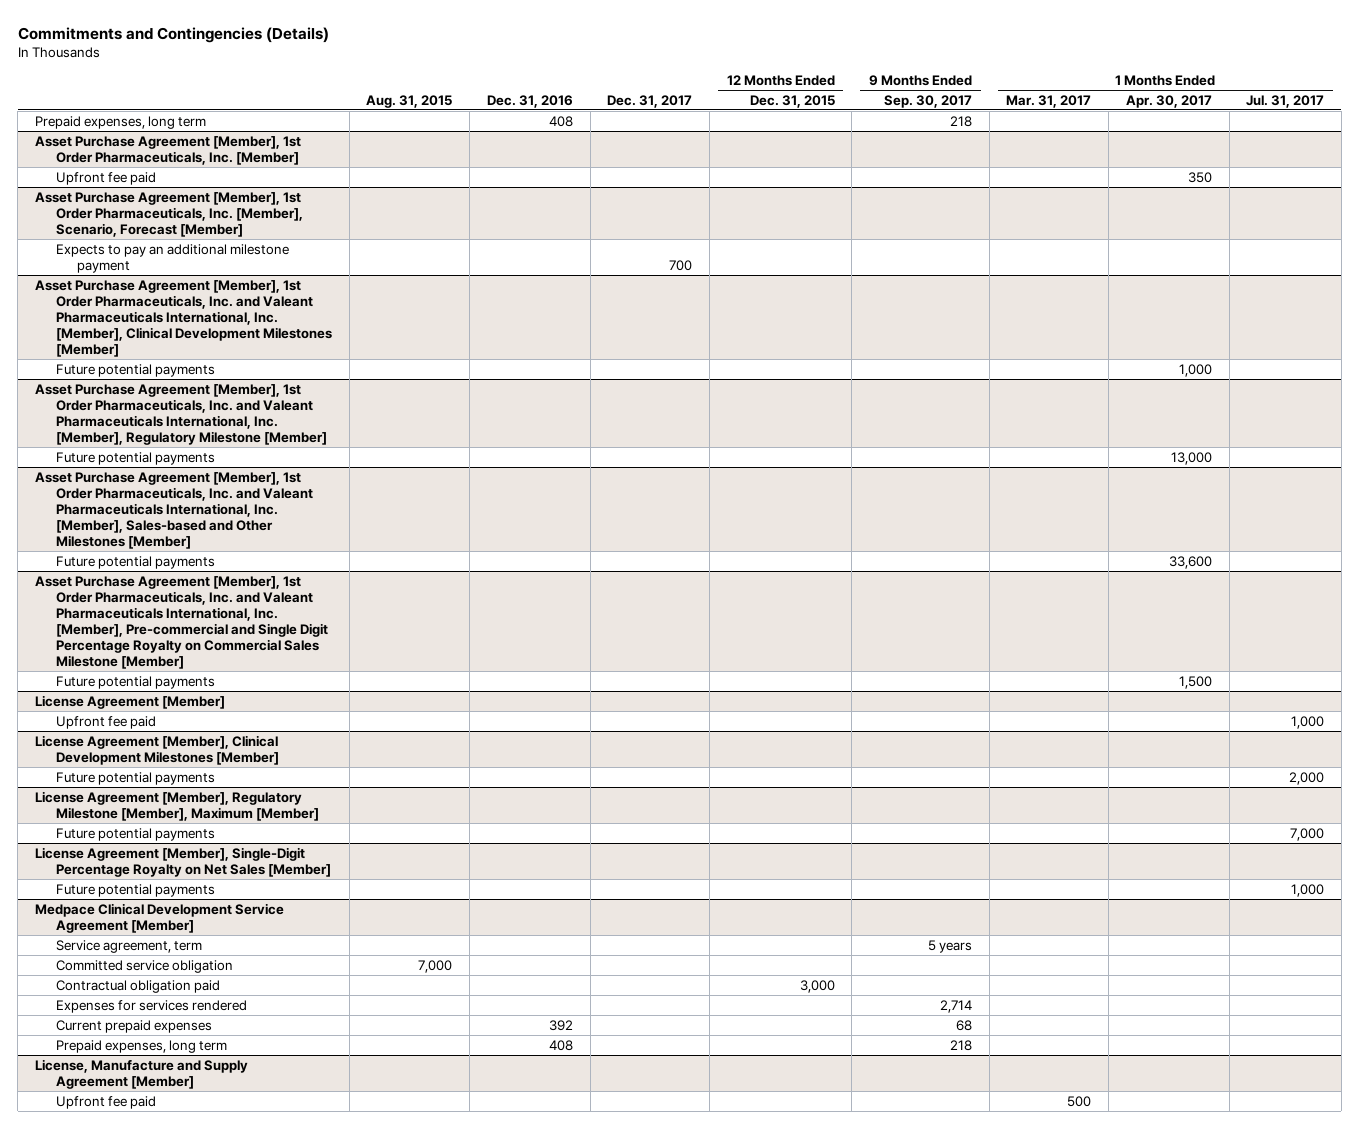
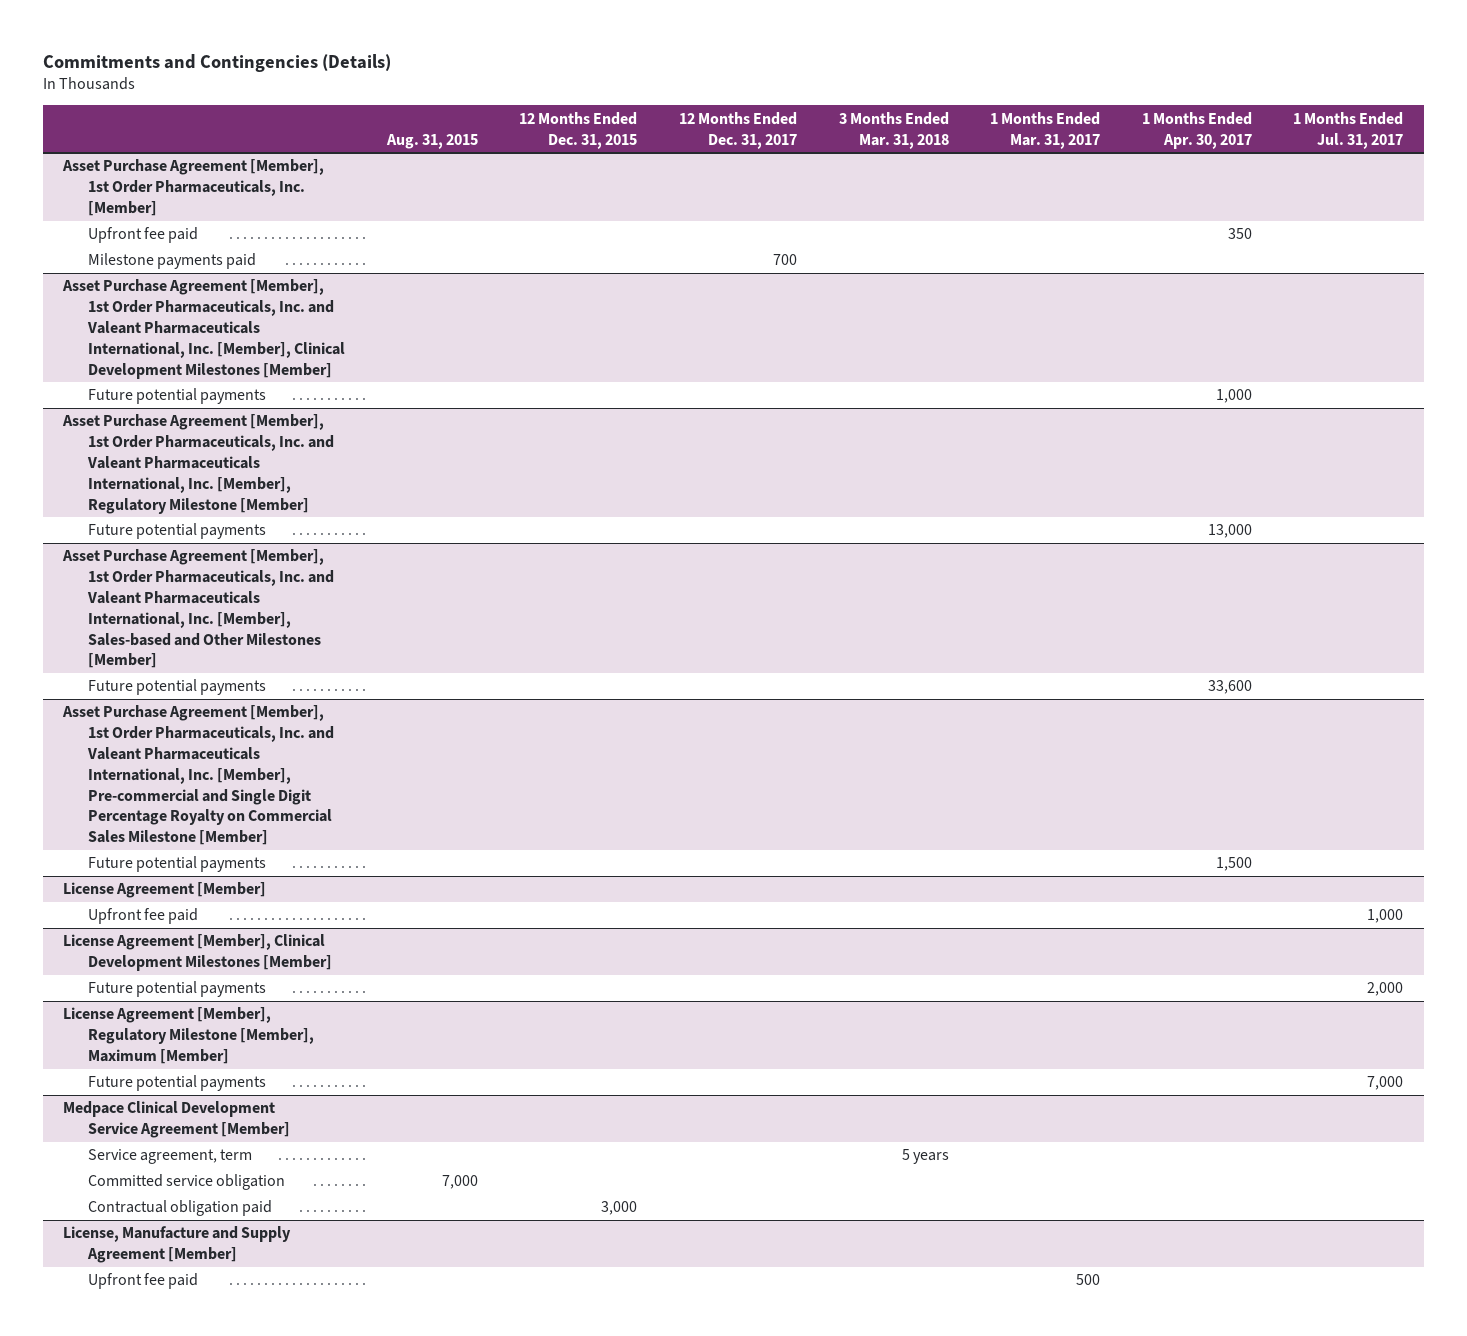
- | Aug. 31, 2015 | Dec. 31, 2016 | Dec. 31, 2017 | 12 Months Ended Dec. 31, 2015 | 9 Months Ended Sep. 30, 2017 | 1 Months Ended Mar. 31, 2017 | 1 Months Ended Apr. 30, 2017 | 1 Months Ended Jul. 31, 2017
+ | Aug. 31, 2015 | 12 Months Ended Dec. 31, 2015 | 12 Months Ended Dec. 31, 2017 | 3 Months Ended Mar. 31, 2018 | 1 Months Ended Mar. 31, 2017 | 1 Months Ended Apr. 30, 2017 | 1 Months Ended Jul. 31, 2017
- Prepaid expenses, long term | | 408 | | | 218 | | |
- Asset Purchase Agreement [Member], 1st Order Pharmaceuticals, Inc. [Member], Scenario, Forecast [Member]
- Expects to pay an additional milestone payment | | | 700 | | | | |
@ Asset Purchase Agreement [Member], 1st Order Pharmaceuticals, Inc. [Member]
+ Milestone payments paid | | | 700 | | | |
- License Agreement [Member], Single-Digit Percentage Royalty on Net Sales [Member]
- Future potential payments | | | | | | | | 1,000
@ Medpace Clinical Development Service Agreement [Member]
- Expenses for services rendered | | | | | 2,714 | | |
- Current prepaid expenses | | 392 | | | 68 | | |
- Prepaid expenses, long term | | 408 | | | 218 | | |

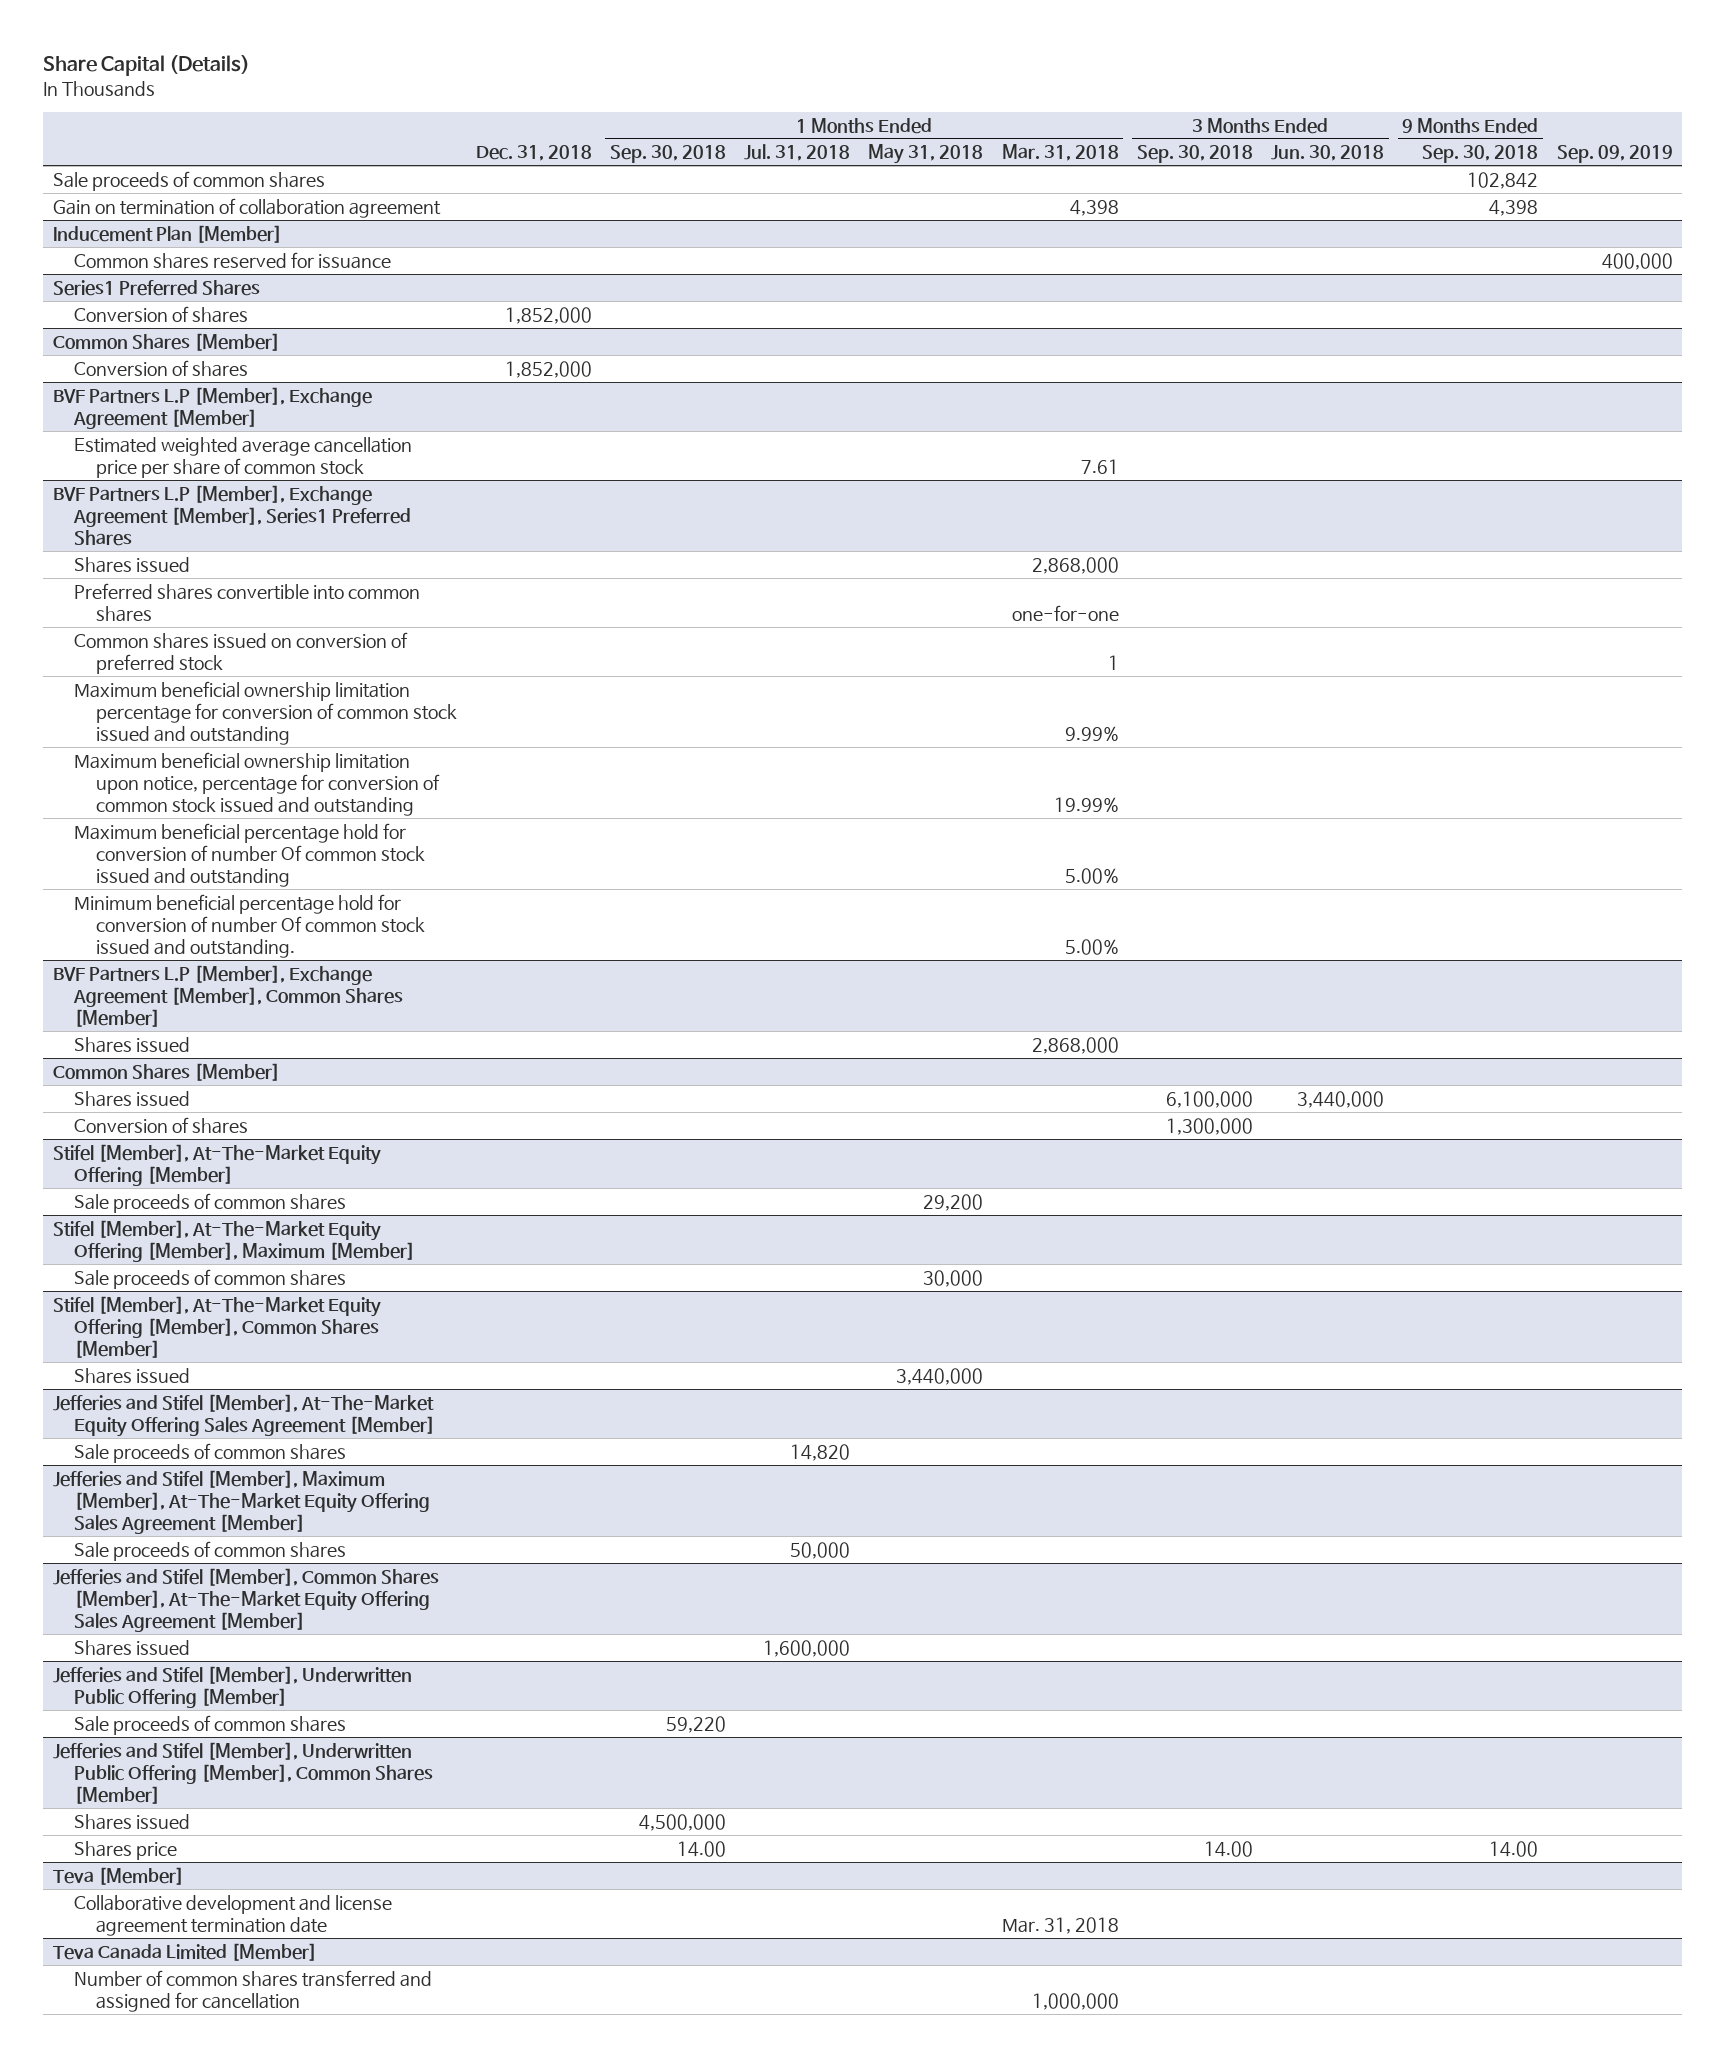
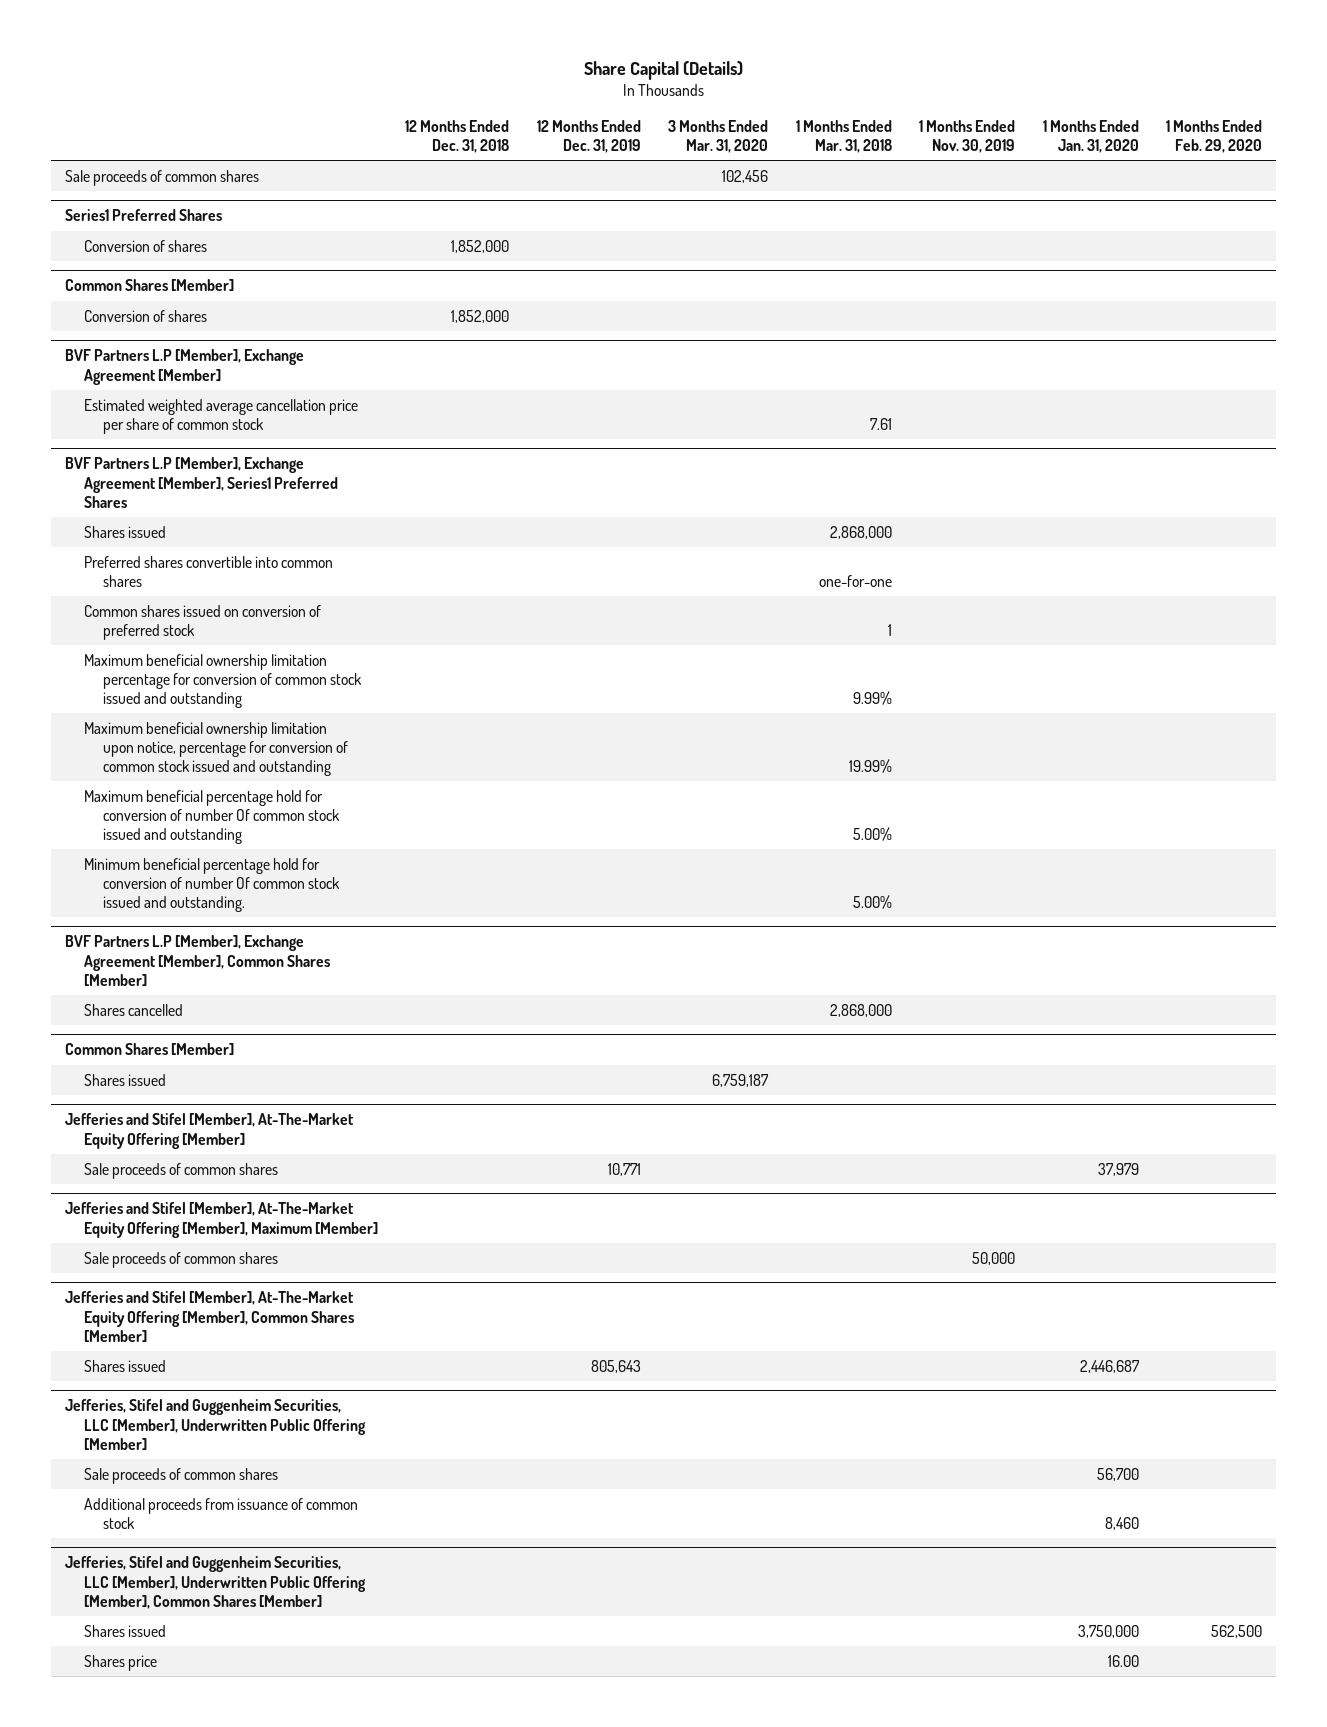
- | Dec. 31, 2018 | 1 Months Ended Sep. 30, 2018 | 1 Months Ended Jul. 31, 2018 | 1 Months Ended May 31, 2018 | 1 Months Ended Mar. 31, 2018 | 3 Months Ended Sep. 30, 2018 | 3 Months Ended Jun. 30, 2018 | 9 Months Ended Sep. 30, 2018 | Sep. 09, 2019
+ | 12 Months Ended Dec. 31, 2018 | 12 Months Ended Dec. 31, 2019 | 3 Months Ended Mar. 31, 2020 | 1 Months Ended Mar. 31, 2018 | 1 Months Ended Nov. 30, 2019 | 1 Months Ended Jan. 31, 2020 | 1 Months Ended Feb. 29, 2020
- Gain on termination of collaboration agreement | | | | | 4,398 | | | 4,398 |
- Inducement Plan [Member]
- Common shares reserved for issuance | | | | | | | | | 400,000
@ BVF Partners L.P [Member], Exchange Agreement [Member], Common Shares [Member]
- Shares issued | | | | | 2,868,000 | | | |
+ Shares cancelled | | | | 2,868,000 | | |
@ Common Shares [Member]
- Conversion of shares | | | | | | 1,300,000 | | |
- Stifel [Member], At-The-Market Equity Offering [Member]
- Sale proceeds of common shares | | | | 29,200 | | | | |
- Stifel [Member], At-The-Market Equity Offering [Member], Maximum [Member]
- Sale proceeds of common shares | | | | 30,000 | | | | |
- Stifel [Member], At-The-Market Equity Offering [Member], Common Shares [Member]
- Shares issued | | | | 3,440,000 | | | | |
- Jefferies and Stifel [Member], At-The-Market Equity Offering Sales Agreement [Member]
+ Jefferies and Stifel [Member], At-The-Market Equity Offering [Member]
- Jefferies and Stifel [Member], Maximum [Member], At-The-Market Equity Offering Sales Agreement [Member]
+ Jefferies and Stifel [Member], At-The-Market Equity Offering [Member], Maximum [Member]
- Jefferies and Stifel [Member], Common Shares [Member], At-The-Market Equity Offering Sales Agreement [Member]
+ Jefferies and Stifel [Member], At-The-Market Equity Offering [Member], Common Shares [Member]
- Jefferies and Stifel [Member], Underwritten Public Offering [Member]
+ Jefferies, Stifel and Guggenheim Securities, LLC [Member], Underwritten Public Offering [Member]
- Jefferies and Stifel [Member], Underwritten Public Offering [Member], Common Shares [Member]
+ Additional proceeds from issuance of common stock | | | | | | 8,460 |
+ Jefferies, Stifel and Guggenheim Securities, LLC [Member], Underwritten Public Offering [Member], Common Shares [Member]
- Teva [Member]
- Collaborative development and license agreement termination date | | | | | Mar. 31, 2018 | | | |
- Teva Canada Limited [Member]
- Number of common shares transferred and assigned for cancellation | | | | | 1,000,000 | | | |

